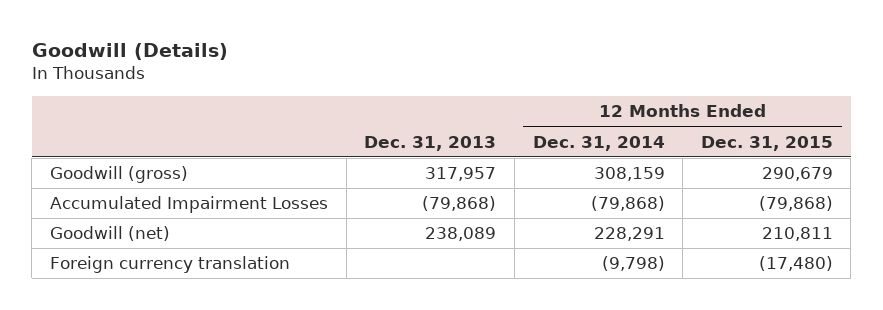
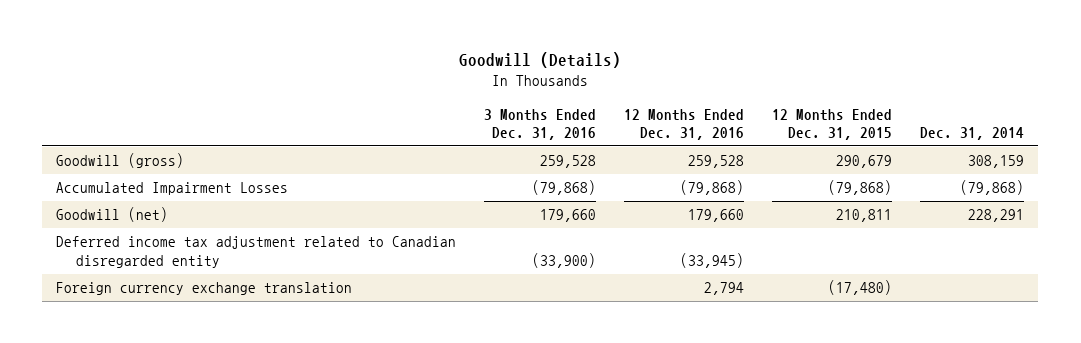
- | Dec. 31, 2013 | 12 Months Ended Dec. 31, 2014 | 12 Months Ended Dec. 31, 2015
+ | 3 Months Ended Dec. 31, 2016 | 12 Months Ended Dec. 31, 2016 | 12 Months Ended Dec. 31, 2015 | Dec. 31, 2014
- Foreign currency translation | | (9,798) | (17,480)
+ Deferred income tax adjustment related to Canadian disregarded entity | (33,900) | (33,945) | |
+ Foreign currency exchange translation | | 2,794 | (17,480) |

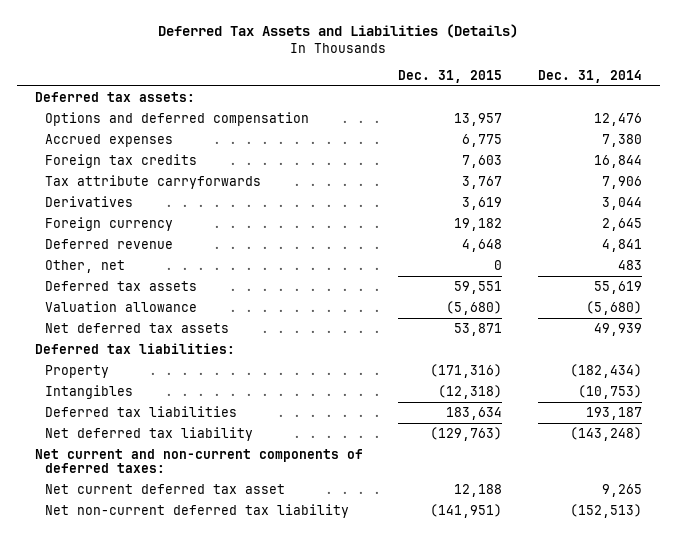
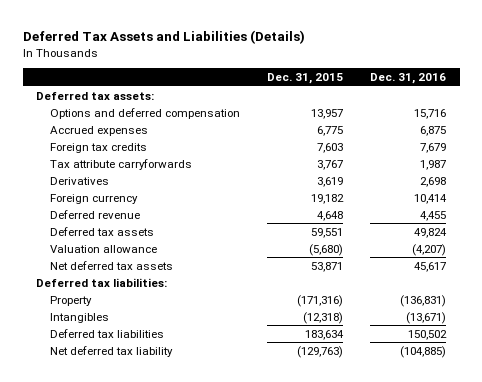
- | Dec. 31, 2015 | Dec. 31, 2014
+ | Dec. 31, 2015 | Dec. 31, 2016
- Other, net | 0 | 483
- Net current and non-current components of deferred taxes:
- Net current deferred tax asset | 12,188 | 9,265
- Net non-current deferred tax liability | (141,951) | (152,513)

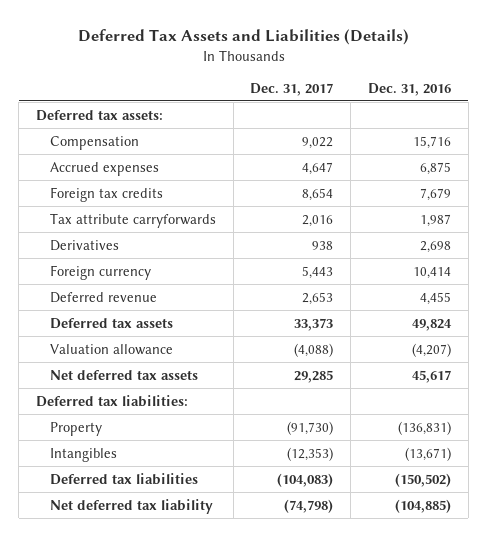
- | Dec. 31, 2015 | Dec. 31, 2016
+ | Dec. 31, 2017 | Dec. 31, 2016
- Options and deferred compensation | 13,957 | 15,716
+ Compensation | 9,022 | 15,716
- Deferred tax liabilities | 183,634 | 150,502
+ Deferred tax liabilities | (104,083) | (150,502)

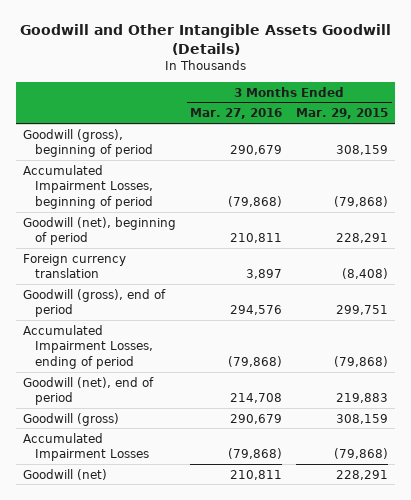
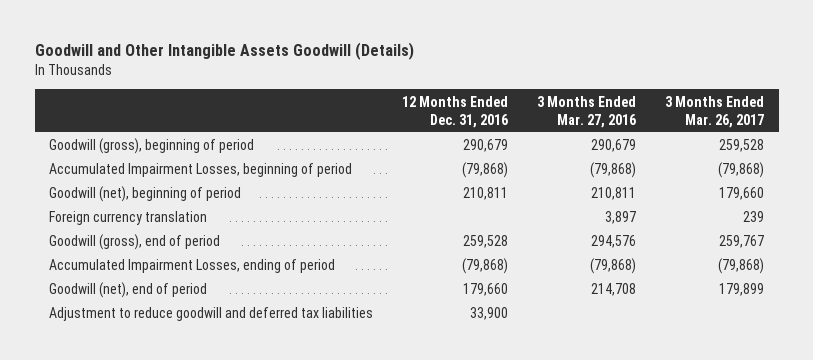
- | 3 Months Ended Mar. 27, 2016 | 3 Months Ended Mar. 29, 2015
+ | 12 Months Ended Dec. 31, 2016 | 3 Months Ended Mar. 27, 2016 | 3 Months Ended Mar. 26, 2017
- Goodwill (gross) | 290,679 | 308,159
- Accumulated Impairment Losses | (79,868) | (79,868)
- Goodwill (net) | 210,811 | 228,291
+ Adjustment to reduce goodwill and deferred tax liabilities | 33,900 | |

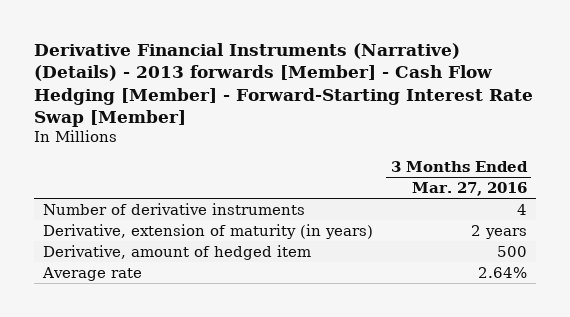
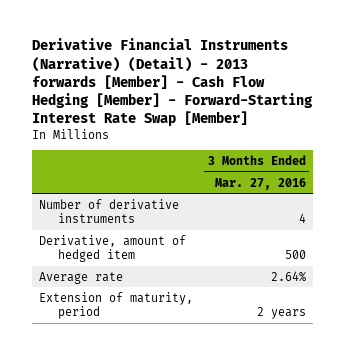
- Derivative Financial Instruments (Narrative) (Details) - 2013 forwards [Member] - Cash Flow Hedging [Member] - Forward-Starting Interest Rate Swap [Member]
+ Derivative Financial Instruments (Narrative) (Detail) - 2013 forwards [Member] - Cash Flow Hedging [Member] - Forward-Starting Interest Rate Swap [Member]
- Derivative, extension of maturity (in years) | 2 years
+ Extension of maturity, period | 2 years

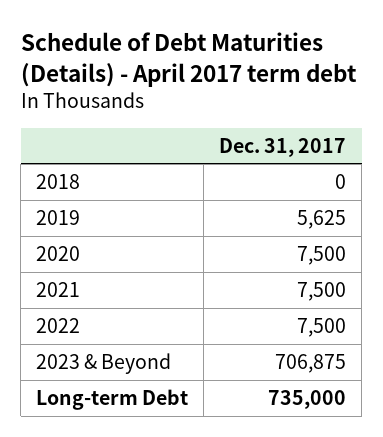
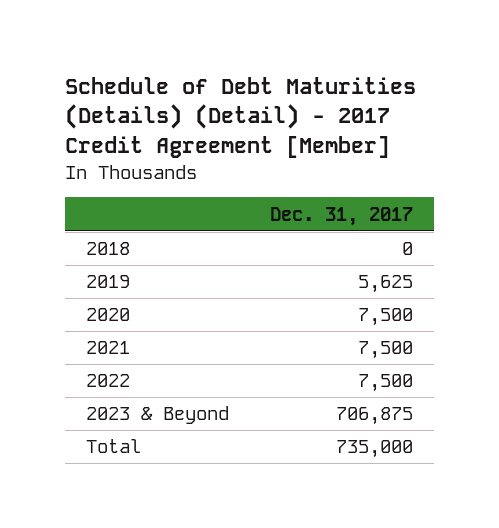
- Schedule of Debt Maturities (Details) - April 2017 term debt
+ Schedule of Debt Maturities (Details) (Detail) - 2017 Credit Agreement [Member]
- Long-term Debt | 735,000
+ Total | 735,000

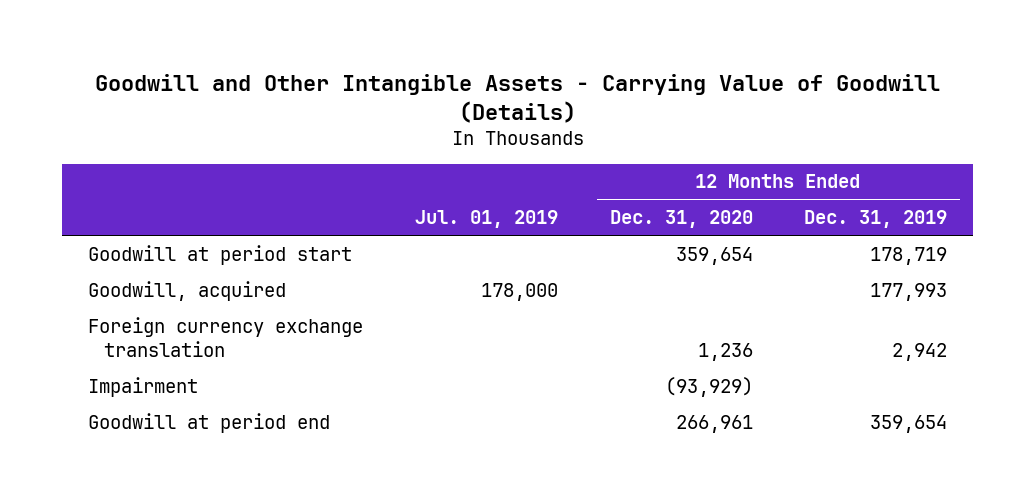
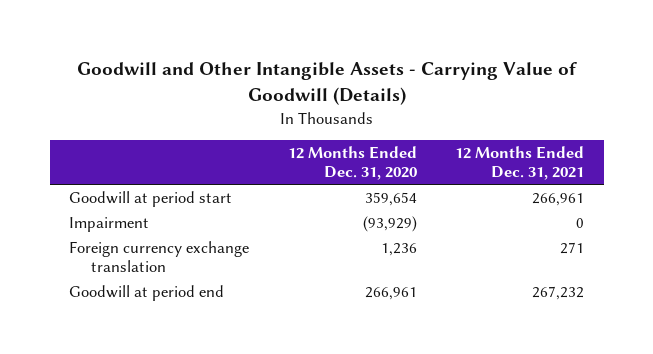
- | Jul. 01, 2019 | 12 Months Ended Dec. 31, 2020 | 12 Months Ended Dec. 31, 2019
+ | 12 Months Ended Dec. 31, 2020 | 12 Months Ended Dec. 31, 2021
- Goodwill, acquired | 178,000 | | 177,993
moved down: Foreign currency exchange translation | 1,236 | 271

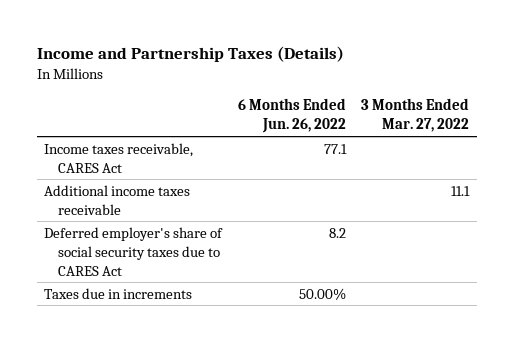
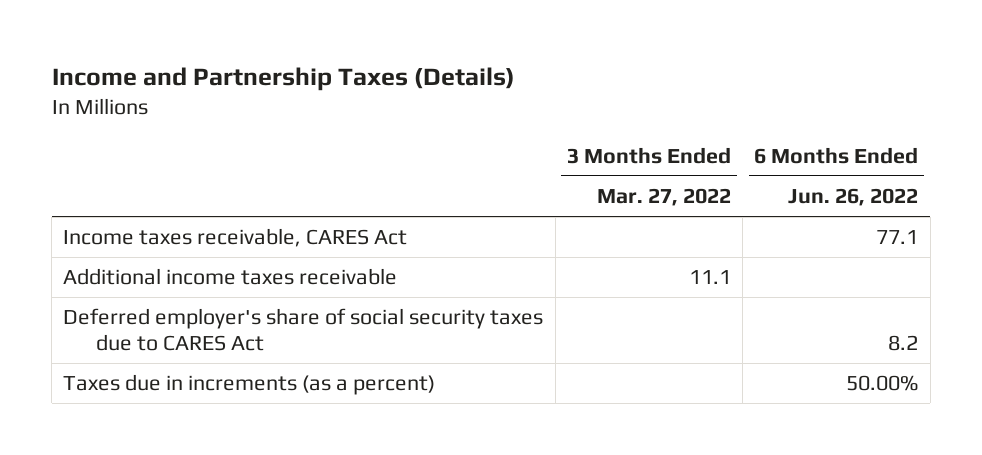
- | 6 Months Ended Jun. 26, 2022 | 3 Months Ended Mar. 27, 2022
+ | 3 Months Ended Mar. 27, 2022 | 6 Months Ended Jun. 26, 2022
- Taxes due in increments | 50.00% |
+ Taxes due in increments (as a percent) | | 50.00%

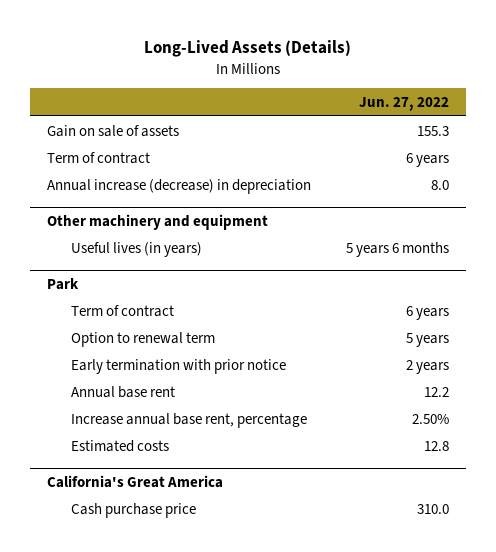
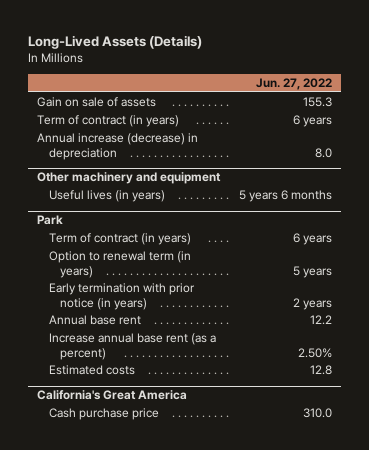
- Term of contract | 6 years
+ Term of contract (in years) | 6 years
@ Park
- Term of contract | 6 years
- Option to renewal term | 5 years
- Early termination with prior notice | 2 years
+ Term of contract (in years) | 6 years
+ Option to renewal term (in years) | 5 years
+ Early termination with prior notice (in years) | 2 years
- Increase annual base rent, percentage | 2.50%
+ Increase annual base rent (as a percent) | 2.50%

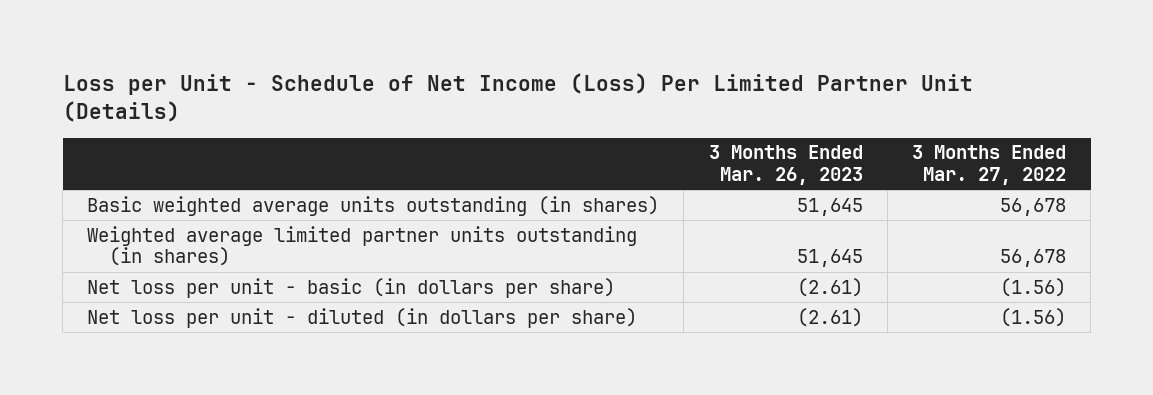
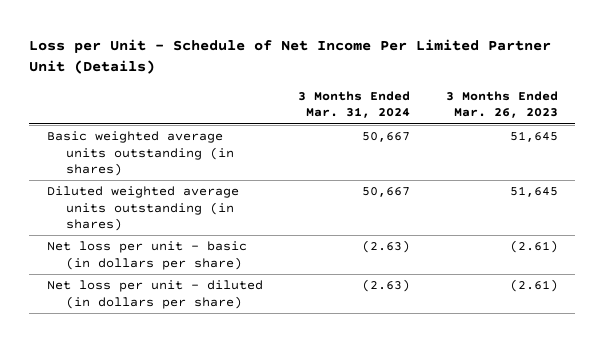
- Loss per Unit - Schedule of Net Income (Loss) Per Limited Partner Unit (Details)
+ Loss per Unit - Schedule of Net Income Per Limited Partner Unit (Details)
- | 3 Months Ended Mar. 26, 2023 | 3 Months Ended Mar. 27, 2022
+ | 3 Months Ended Mar. 31, 2024 | 3 Months Ended Mar. 26, 2023
- Weighted average limited partner units outstanding (in shares) | 51,645 | 56,678
+ Diluted weighted average units outstanding (in shares) | 50,667 | 51,645

